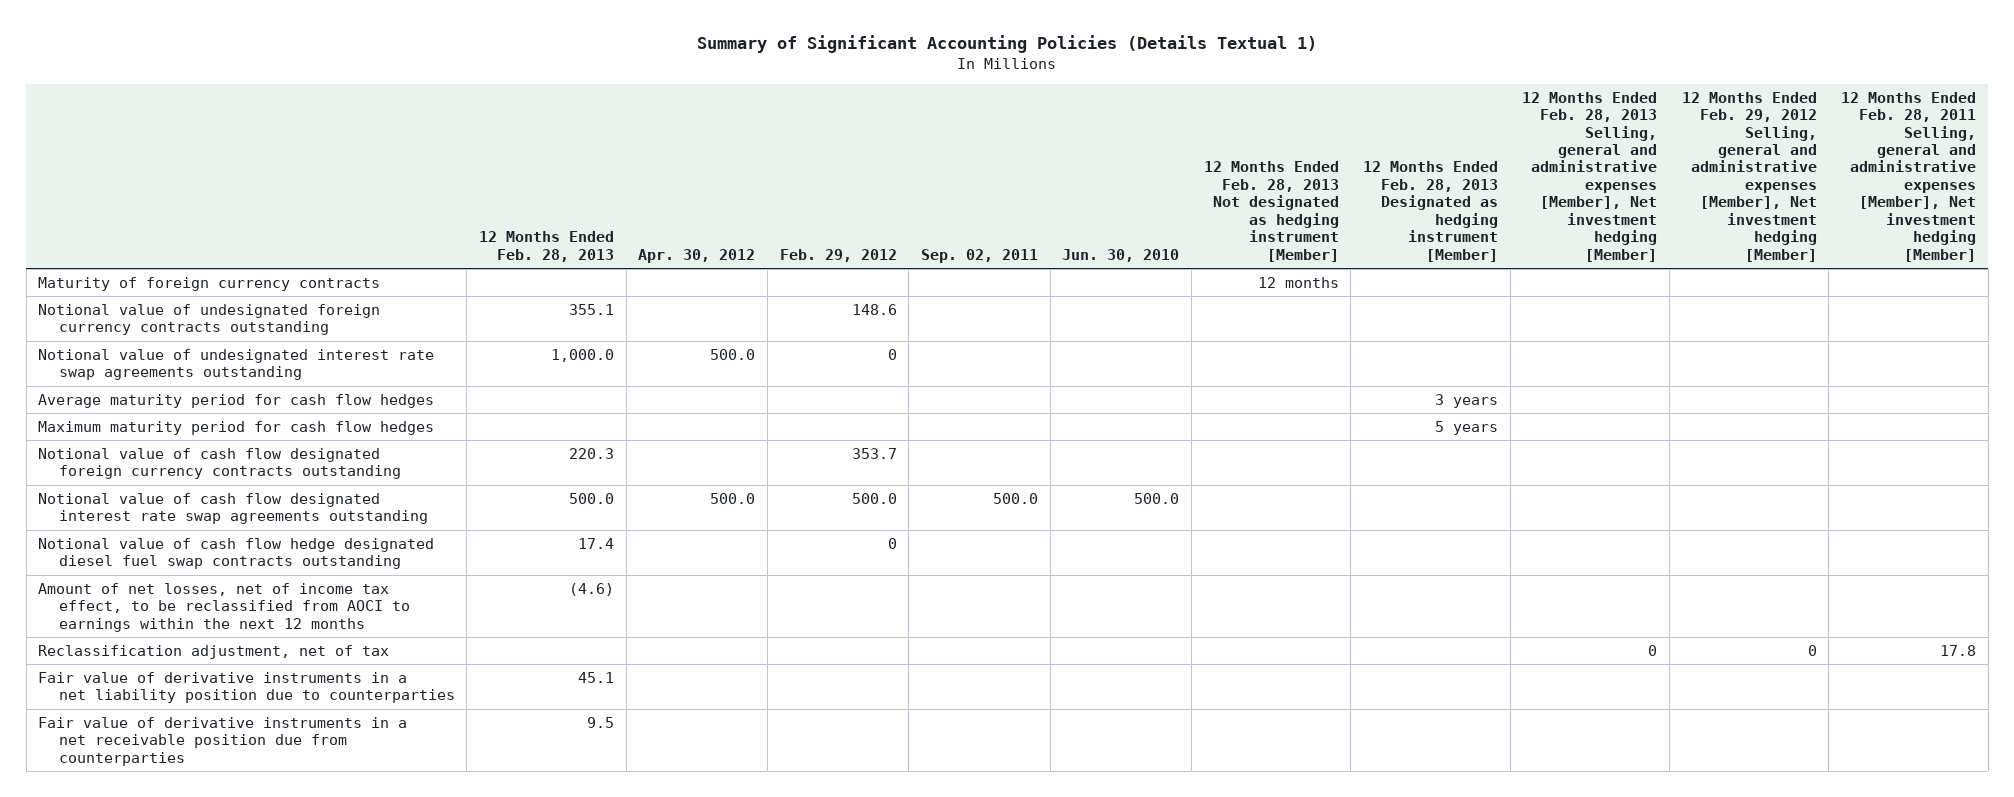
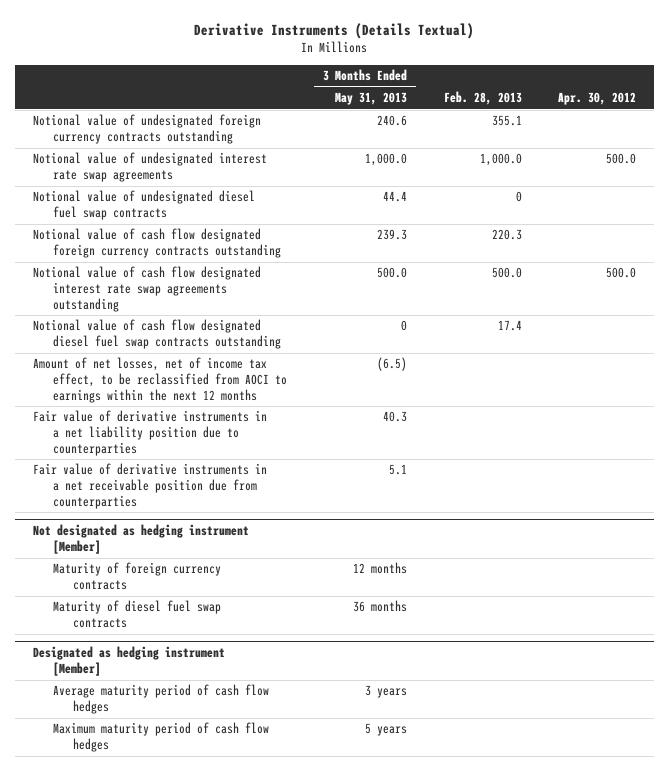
- Summary of Significant Accounting Policies (Details Textual 1)
+ Derivative Instruments (Details Textual)
- | 12 Months Ended Feb. 28, 2013 | Apr. 30, 2012 | Feb. 29, 2012 | Sep. 02, 2011 | Jun. 30, 2010 | 12 Months Ended Feb. 28, 2013 Not designated as hedging instrument [Member] | 12 Months Ended Feb. 28, 2013 Designated as hedging instrument [Member] | 12 Months Ended Feb. 28, 2013 Selling, general and administrative expenses [Member], Net investment hedging [Member] | 12 Months Ended Feb. 29, 2012 Selling, general and administrative expenses [Member], Net investment hedging [Member] | 12 Months Ended Feb. 28, 2011 Selling, general and administrative expenses [Member], Net investment hedging [Member]
+ | 3 Months Ended May 31, 2013 | Feb. 28, 2013 | Apr. 30, 2012
- Maturity of foreign currency contracts | | | | | | 12 months | | | |
- Notional value of undesignated interest rate swap agreements outstanding | 1,000.0 | 500.0 | 0 | | | | | | |
- Average maturity period for cash flow hedges | | | | | | | 3 years | | |
- Maximum maturity period for cash flow hedges | | | | | | | 5 years | | |
+ Notional value of undesignated interest rate swap agreements | 1,000.0 | 1,000.0 | 500.0
+ Notional value of undesignated diesel fuel swap contracts | 44.4 | 0 |
- Notional value of cash flow hedge designated diesel fuel swap contracts outstanding | 17.4 | | 0 | | | | | | |
+ Notional value of cash flow designated diesel fuel swap contracts outstanding | 0 | 17.4 |
- Reclassification adjustment, net of tax | | | | | | | | 0 | 0 | 17.8
+ Not designated as hedging instrument [Member]
+ Maturity of foreign currency contracts | 12 months | |
+ Maturity of diesel fuel swap contracts | 36 months | |
+ Designated as hedging instrument [Member]
+ Average maturity period of cash flow hedges | 3 years | |
+ Maximum maturity period of cash flow hedges | 5 years | |

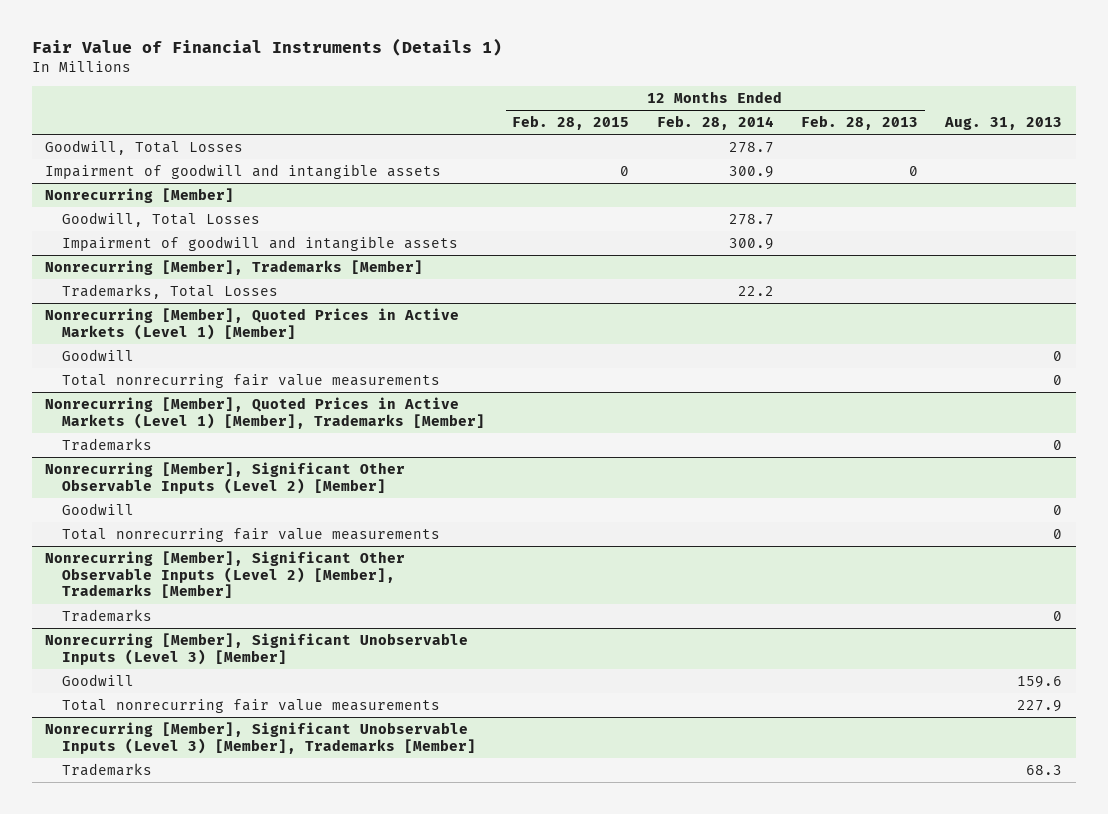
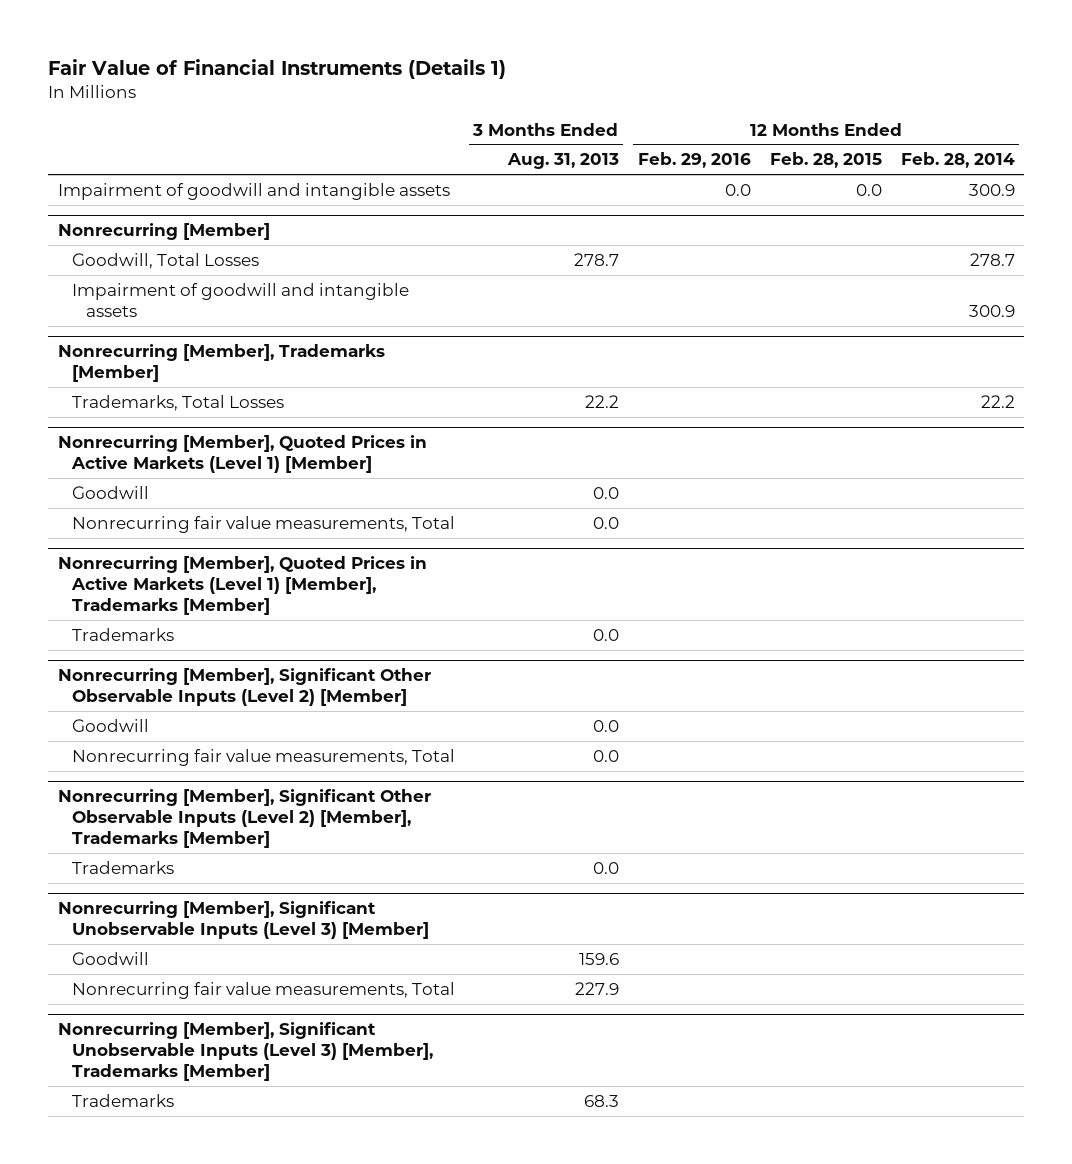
- | 12 Months Ended Feb. 28, 2015 | 12 Months Ended Feb. 28, 2014 | 12 Months Ended Feb. 28, 2013 | Aug. 31, 2013
+ | 3 Months Ended Aug. 31, 2013 | 12 Months Ended Feb. 29, 2016 | 12 Months Ended Feb. 28, 2015 | 12 Months Ended Feb. 28, 2014
- Goodwill, Total Losses | | 278.7 | |
- Impairment of goodwill and intangible assets | 0 | 300.9 | 0 |
+ Impairment of goodwill and intangible assets | | 0.0 | 0.0 | 300.9
@ Nonrecurring [Member], Quoted Prices in Active Markets (Level 1) [Member]
- Total nonrecurring fair value measurements | | | | 0
+ Nonrecurring fair value measurements, Total | 0.0 | | |
@ Nonrecurring [Member], Significant Other Observable Inputs (Level 2) [Member]
- Total nonrecurring fair value measurements | | | | 0
+ Nonrecurring fair value measurements, Total | 0.0 | | |
@ Nonrecurring [Member], Significant Unobservable Inputs (Level 3) [Member]
- Total nonrecurring fair value measurements | | | | 227.9
+ Nonrecurring fair value measurements, Total | 227.9 | | |

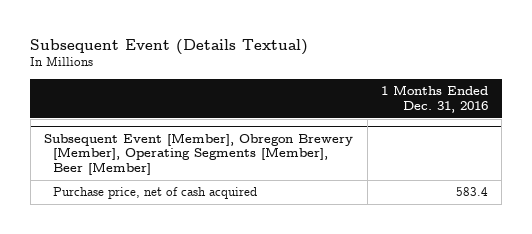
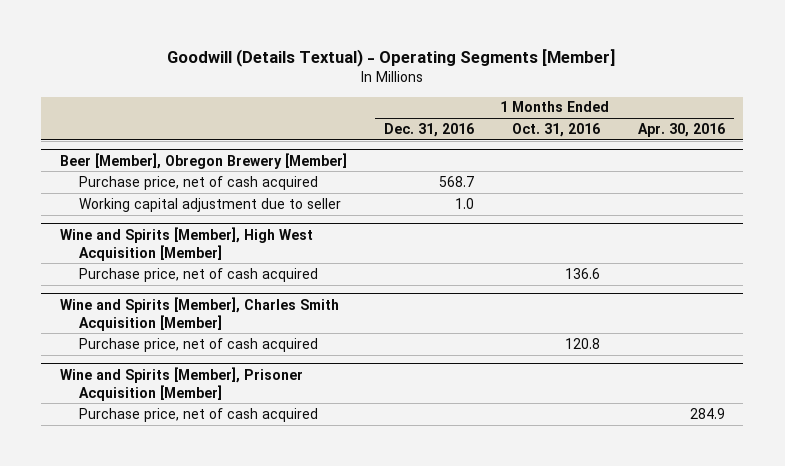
- Subsequent Event (Details Textual)
+ Goodwill (Details Textual) - Operating Segments [Member]
- | 1 Months Ended Dec. 31, 2016
+ | 1 Months Ended Dec. 31, 2016 | 1 Months Ended Oct. 31, 2016 | 1 Months Ended Apr. 30, 2016
- Subsequent Event [Member], Obregon Brewery [Member], Operating Segments [Member], Beer [Member]
- Purchase price, net of cash acquired | 583.4
+ Beer [Member], Obregon Brewery [Member]
+ Purchase price, net of cash acquired | 568.7 | |
+ Working capital adjustment due to seller | 1.0 | |
+ Wine and Spirits [Member], High West Acquisition [Member]
+ Purchase price, net of cash acquired | | 136.6 |
+ Wine and Spirits [Member], Charles Smith Acquisition [Member]
+ Purchase price, net of cash acquired | | 120.8 |
+ Wine and Spirits [Member], Prisoner Acquisition [Member]
+ Purchase price, net of cash acquired | | | 284.9

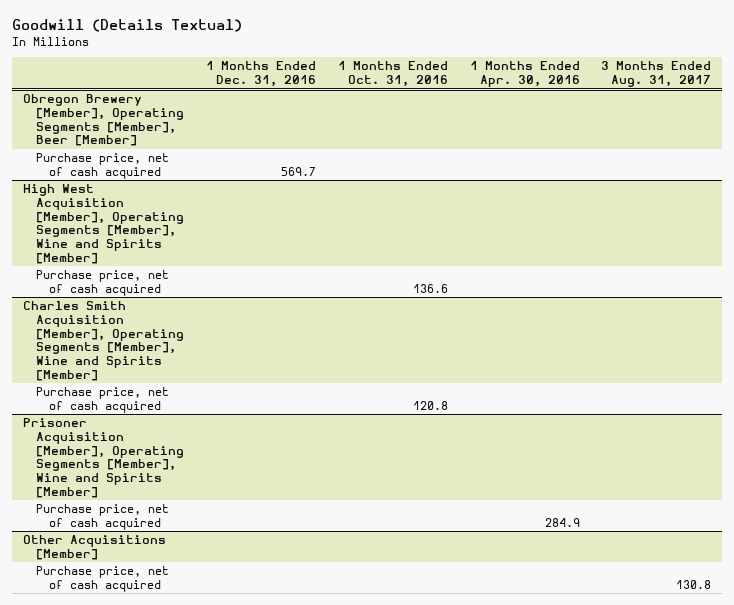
- Goodwill (Details Textual) - Operating Segments [Member]
+ Goodwill (Details Textual)
- | 1 Months Ended Dec. 31, 2016 | 1 Months Ended Oct. 31, 2016 | 1 Months Ended Apr. 30, 2016
+ | 1 Months Ended Dec. 31, 2016 | 1 Months Ended Oct. 31, 2016 | 1 Months Ended Apr. 30, 2016 | 3 Months Ended Aug. 31, 2017
- Beer [Member], Obregon Brewery [Member]
- Purchase price, net of cash acquired | 568.7 | |
- Working capital adjustment due to seller | 1.0 | |
- Wine and Spirits [Member], High West Acquisition [Member]
+ Obregon Brewery [Member], Operating Segments [Member], Beer [Member]
+ Purchase price, net of cash acquired | 569.7 | | |
+ High West Acquisition [Member], Operating Segments [Member], Wine and Spirits [Member]
- Wine and Spirits [Member], Charles Smith Acquisition [Member]
+ Charles Smith Acquisition [Member], Operating Segments [Member], Wine and Spirits [Member]
- Wine and Spirits [Member], Prisoner Acquisition [Member]
+ Prisoner Acquisition [Member], Operating Segments [Member], Wine and Spirits [Member]
+ Other Acquisitions [Member]
+ Purchase price, net of cash acquired | | | | 130.8

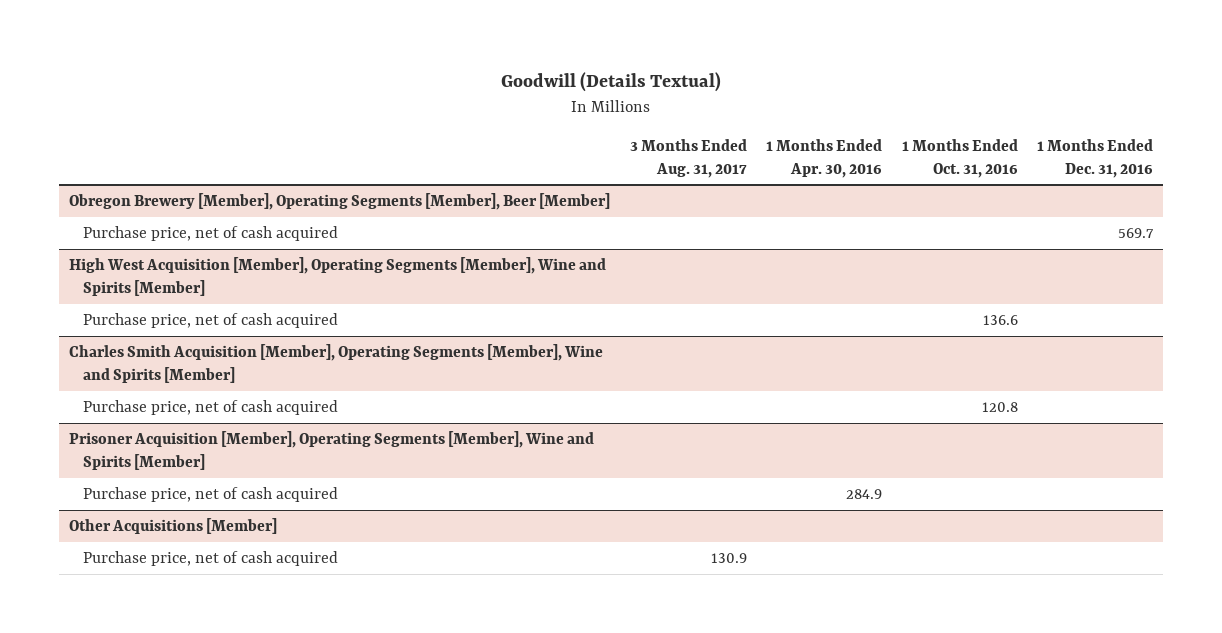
- | 1 Months Ended Dec. 31, 2016 | 1 Months Ended Oct. 31, 2016 | 1 Months Ended Apr. 30, 2016 | 3 Months Ended Aug. 31, 2017
+ | 3 Months Ended Aug. 31, 2017 | 1 Months Ended Apr. 30, 2016 | 1 Months Ended Oct. 31, 2016 | 1 Months Ended Dec. 31, 2016
@ Other Acquisitions [Member]
- Purchase price, net of cash acquired | | | | 130.8
+ Purchase price, net of cash acquired | 130.9 | | |

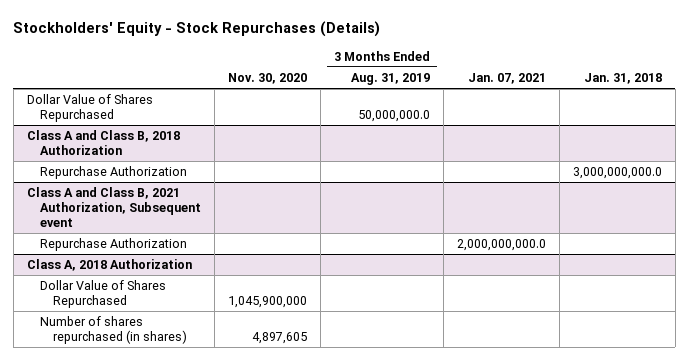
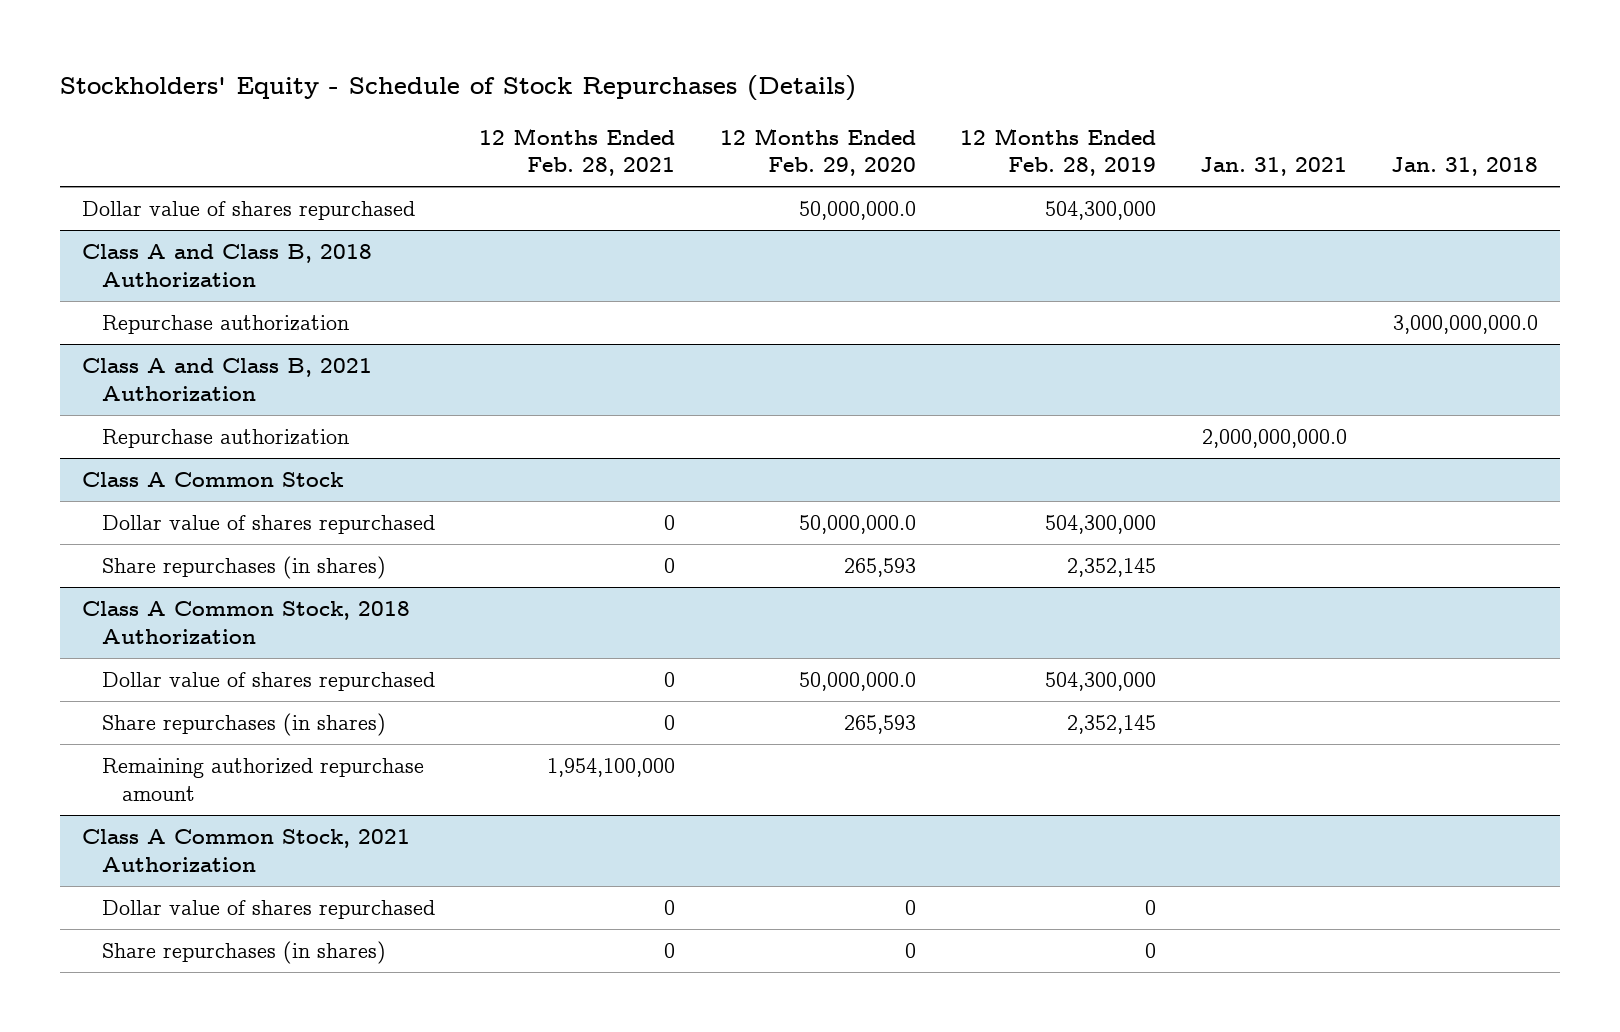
- Stockholders' Equity - Stock Repurchases (Details)
+ Stockholders' Equity - Schedule of Stock Repurchases (Details)
- | Nov. 30, 2020 | 3 Months Ended Aug. 31, 2019 | Jan. 07, 2021 | Jan. 31, 2018
+ | 12 Months Ended Feb. 28, 2021 | 12 Months Ended Feb. 29, 2020 | 12 Months Ended Feb. 28, 2019 | Jan. 31, 2021 | Jan. 31, 2018
- Dollar Value of Shares Repurchased | | 50,000,000.0 | |
+ Dollar value of shares repurchased | | 50,000,000.0 | 504,300,000 | |
@ Class A and Class B, 2018 Authorization
- Repurchase Authorization | | | | 3,000,000,000.0
- Class A and Class B, 2021 Authorization, Subsequent event
- Repurchase Authorization | | | 2,000,000,000.0 |
- Class A, 2018 Authorization
- Dollar Value of Shares Repurchased | 1,045,900,000 | | |
- Number of shares repurchased (in shares) | 4,897,605 | | |
@ Class A and Class B, 2018 Authorization
+ Repurchase authorization | | | | | 3,000,000,000.0
+ Class A and Class B, 2021 Authorization
+ Repurchase authorization | | | | 2,000,000,000.0 |
+ Class A Common Stock
+ Dollar value of shares repurchased | 0 | 50,000,000.0 | 504,300,000 | |
+ Share repurchases (in shares) | 0 | 265,593 | 2,352,145 | |
+ Class A Common Stock, 2018 Authorization
+ Dollar value of shares repurchased | 0 | 50,000,000.0 | 504,300,000 | |
+ Share repurchases (in shares) | 0 | 265,593 | 2,352,145 | |
+ Remaining authorized repurchase amount | 1,954,100,000 | | | |
+ Class A Common Stock, 2021 Authorization
+ Dollar value of shares repurchased | 0 | 0 | 0 | |
+ Share repurchases (in shares) | 0 | 0 | 0 | |

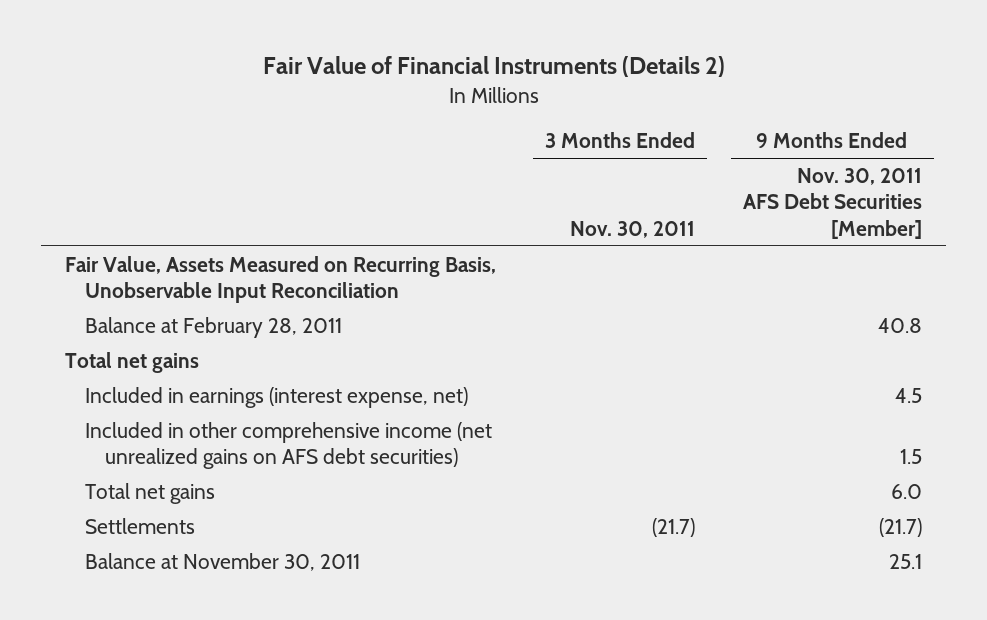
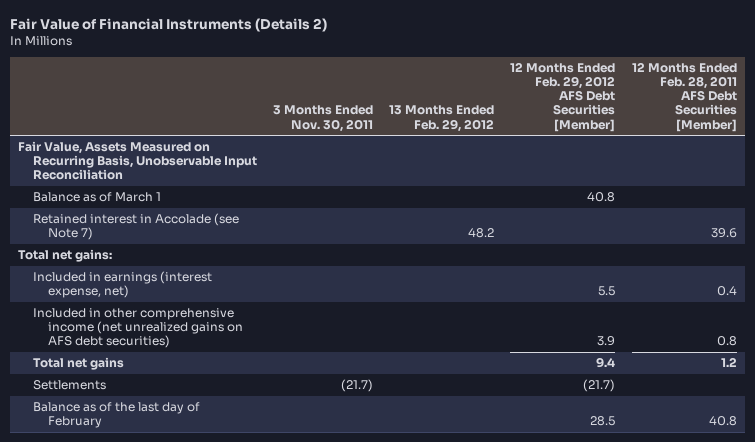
- | 3 Months Ended Nov. 30, 2011 | 9 Months Ended Nov. 30, 2011 AFS Debt Securities [Member]
+ | 3 Months Ended Nov. 30, 2011 | 13 Months Ended Feb. 29, 2012 | 12 Months Ended Feb. 29, 2012 AFS Debt Securities [Member] | 12 Months Ended Feb. 28, 2011 AFS Debt Securities [Member]
- Balance at February 28, 2011 | | 40.8
- Total net gains
+ Balance as of March 1 | | | 40.8 |
+ Retained interest in Accolade (see Note 7) | | 48.2 | | 39.6
+ Total net gains:
- Balance at November 30, 2011 | | 25.1
+ Balance as of the last day of February | | | 28.5 | 40.8

